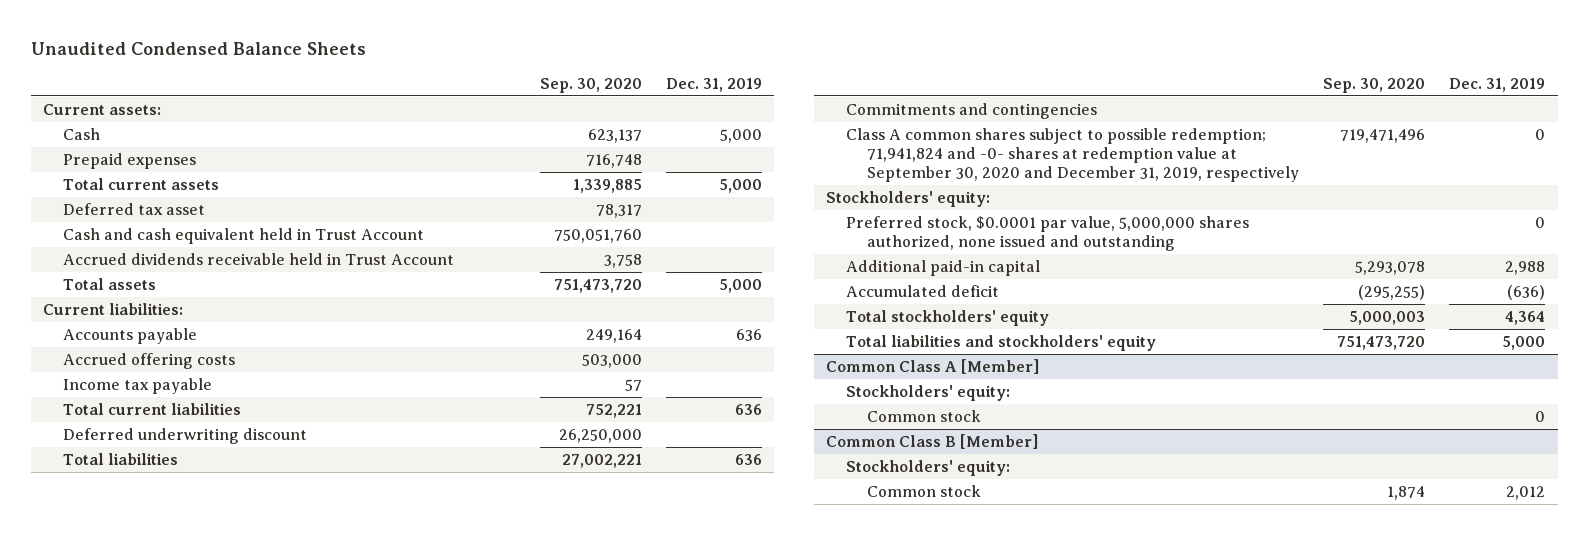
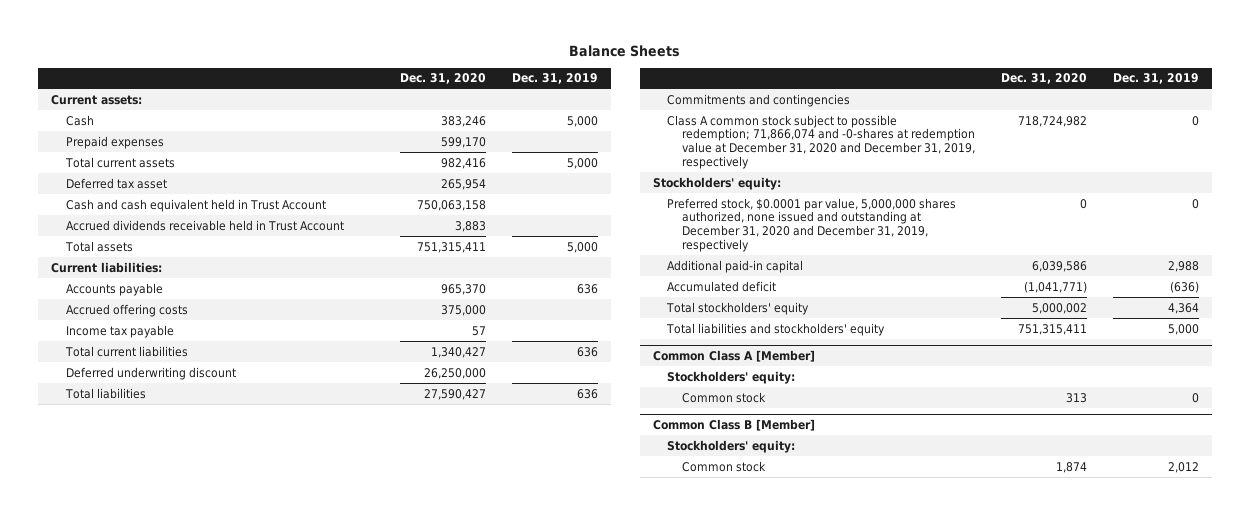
- Unaudited Condensed Balance Sheets
+ Balance Sheets
- | Sep. 30, 2020 | Dec. 31, 2019
+ | Dec. 31, 2020 | Dec. 31, 2019
- Class A common shares subject to possible redemption; 71,941,824 and -0- shares at redemption value at September 30, 2020 and December 31, 2019, respectively | 719,471,496 | 0
+ Class A common stock subject to possible redemption; 71,866,074 and -0-shares at redemption value at December 31, 2020 and December 31, 2019, respectively | 718,724,982 | 0
- Preferred stock, $0.0001 par value, 5,000,000 shares authorized, none issued and outstanding | | 0
+ Preferred stock, $0.0001 par value, 5,000,000 shares authorized, none issued and outstanding at December 31, 2020 and December 31, 2019, respectively | 0 | 0

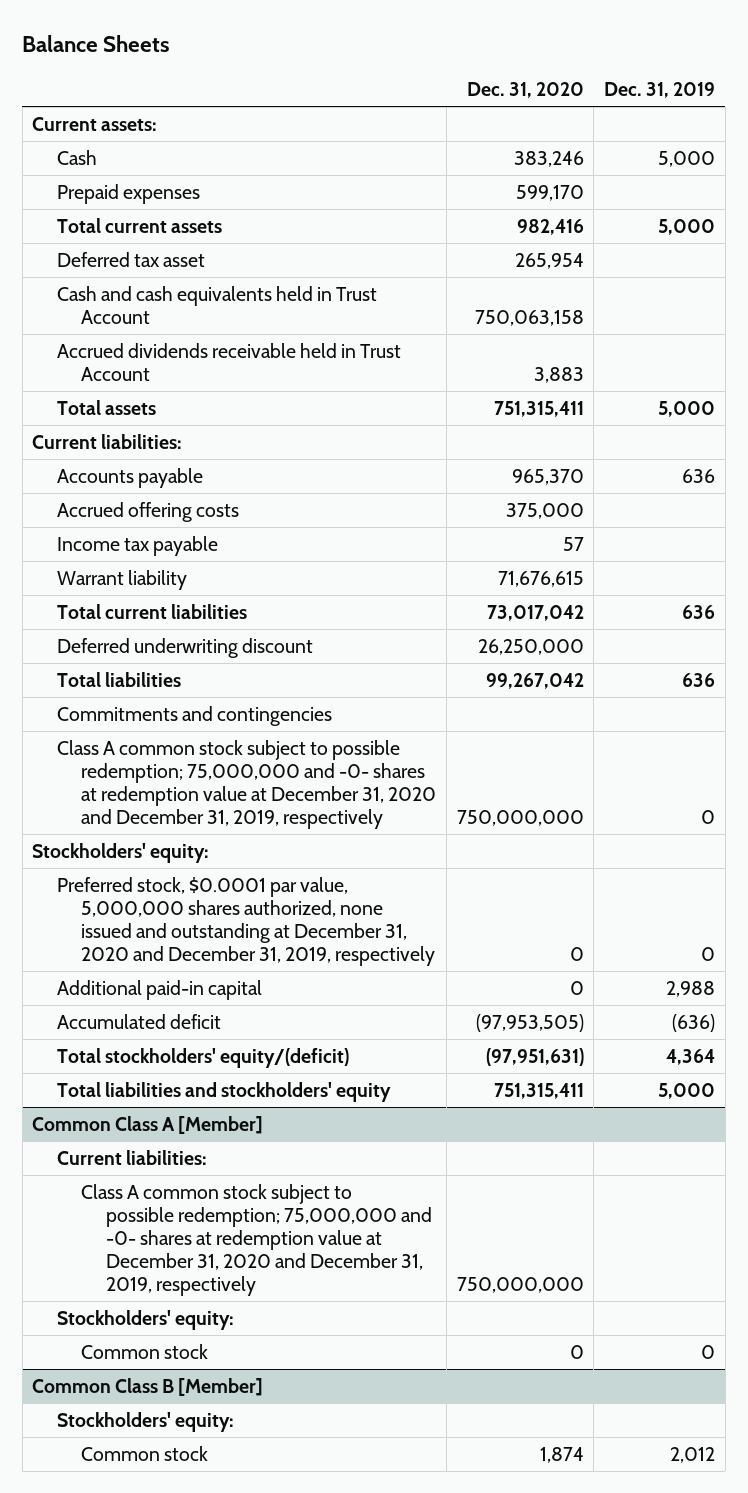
- Cash and cash equivalent held in Trust Account | 750,063,158 |
+ Cash and cash equivalents held in Trust Account | 750,063,158 |
- Total current liabilities | 1,340,427 | 636
+ Warrant liability | 71,676,615 |
+ Total current liabilities | 73,017,042 | 636
- Total liabilities | 27,590,427 | 636
+ Total liabilities | 99,267,042 | 636
- Class A common stock subject to possible redemption; 71,866,074 and -0-shares at redemption value at December 31, 2020 and December 31, 2019, respectively | 718,724,982 | 0
+ Class A common stock subject to possible redemption; 75,000,000 and -0- shares at redemption value at December 31, 2020 and December 31, 2019, respectively | 750,000,000 | 0
- Additional paid-in capital | 6,039,586 | 2,988
- Accumulated deficit | (1,041,771) | (636)
- Total stockholders' equity | 5,000,002 | 4,364
+ Additional paid-in capital | 0 | 2,988
+ Accumulated deficit | (97,953,505) | (636)
+ Total stockholders' equity/(deficit) | (97,951,631) | 4,364
@ Common Class A [Member]
+ Current liabilities:
+ Class A common stock subject to possible redemption; 75,000,000 and -0- shares at redemption value at December 31, 2020 and December 31, 2019, respectively | 750,000,000 |
- Common stock | 313 | 0
+ Common stock | 0 | 0

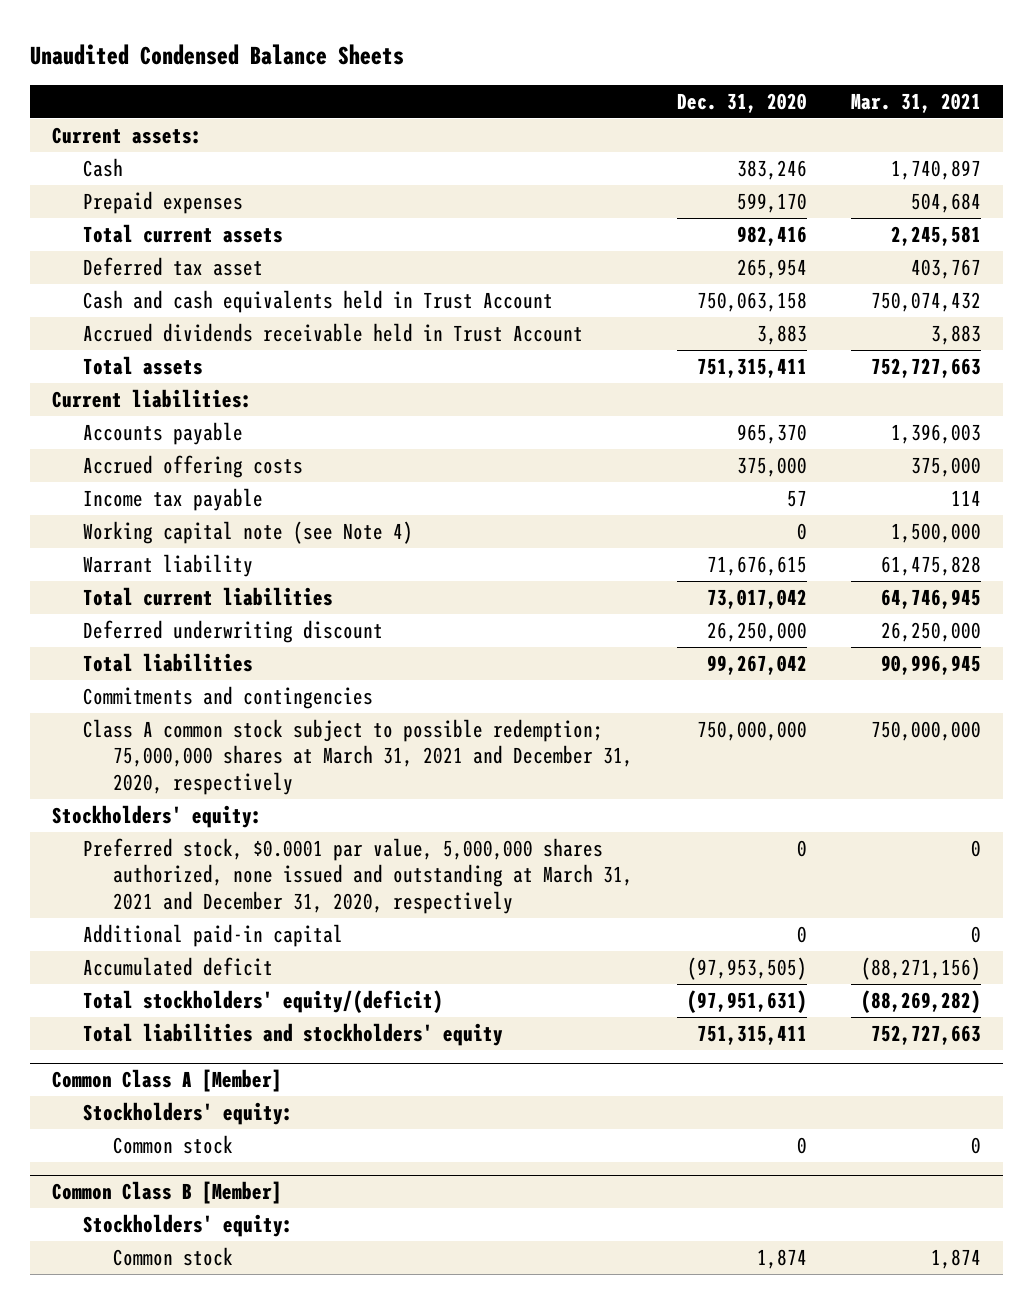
- Balance Sheets
+ Unaudited Condensed Balance Sheets
- | Dec. 31, 2020 | Dec. 31, 2019
+ | Dec. 31, 2020 | Mar. 31, 2021
+ Working capital note (see Note 4) | 0 | 1,500,000
- Class A common stock subject to possible redemption; 75,000,000 and -0- shares at redemption value at December 31, 2020 and December 31, 2019, respectively | 750,000,000 | 0
+ Class A common stock subject to possible redemption; 75,000,000 shares at March 31, 2021 and December 31, 2020, respectively | 750,000,000 | 750,000,000
- Preferred stock, $0.0001 par value, 5,000,000 shares authorized, none issued and outstanding at December 31, 2020 and December 31, 2019, respectively | 0 | 0
+ Preferred stock, $0.0001 par value, 5,000,000 shares authorized, none issued and outstanding at March 31, 2021 and December 31, 2020, respectively | 0 | 0
@ Common Class A [Member]
- Current liabilities:
- Class A common stock subject to possible redemption; 75,000,000 and -0- shares at redemption value at December 31, 2020 and December 31, 2019, respectively | 750,000,000 |

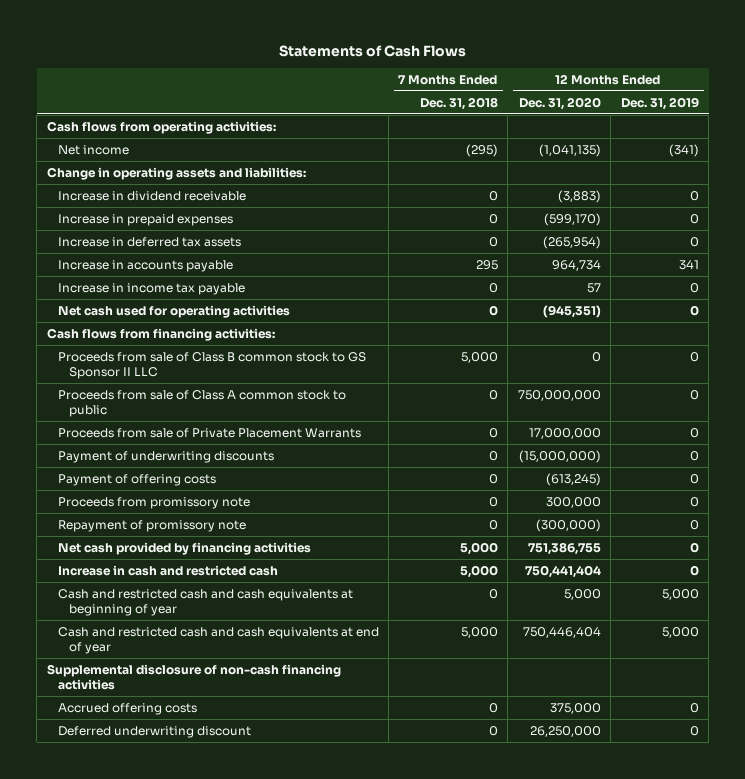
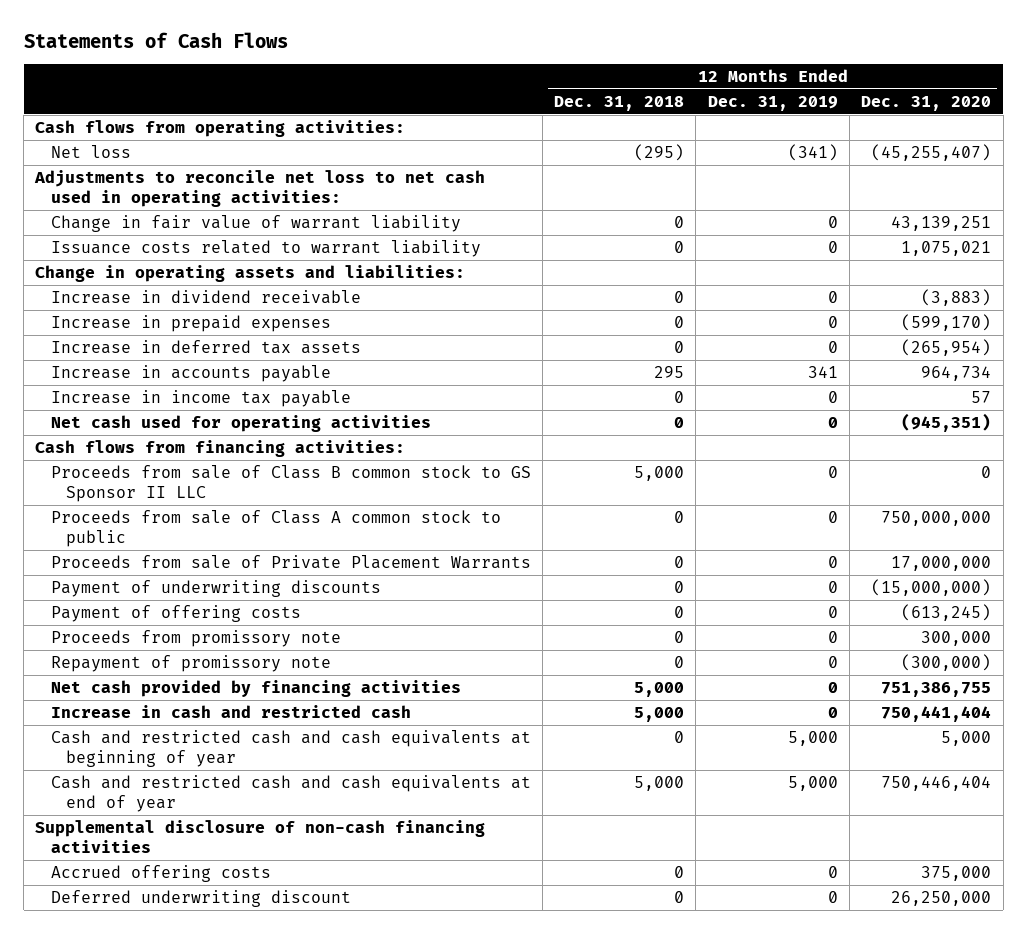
- | 7 Months Ended Dec. 31, 2018 | 12 Months Ended Dec. 31, 2020 | 12 Months Ended Dec. 31, 2019
+ | 12 Months Ended Dec. 31, 2018 | 12 Months Ended Dec. 31, 2019 | 12 Months Ended Dec. 31, 2020
- Net income | (295) | (1,041,135) | (341)
+ Net loss | (295) | (341) | (45,255,407)
+ Adjustments to reconcile net loss to net cash used in operating activities:
+ Change in fair value of warrant liability | 0 | 0 | 43,139,251
+ Issuance costs related to warrant liability | 0 | 0 | 1,075,021

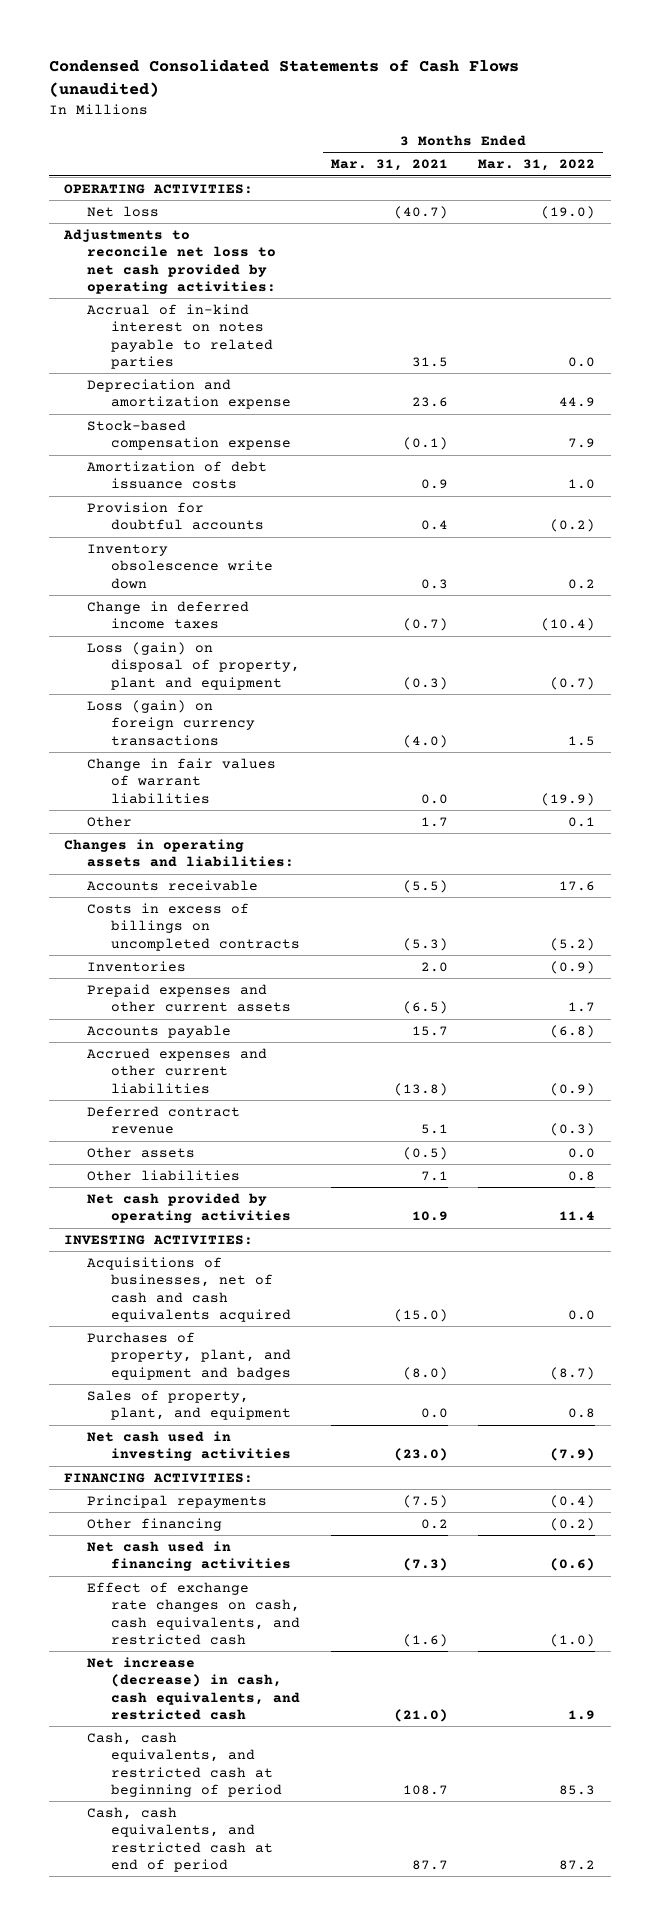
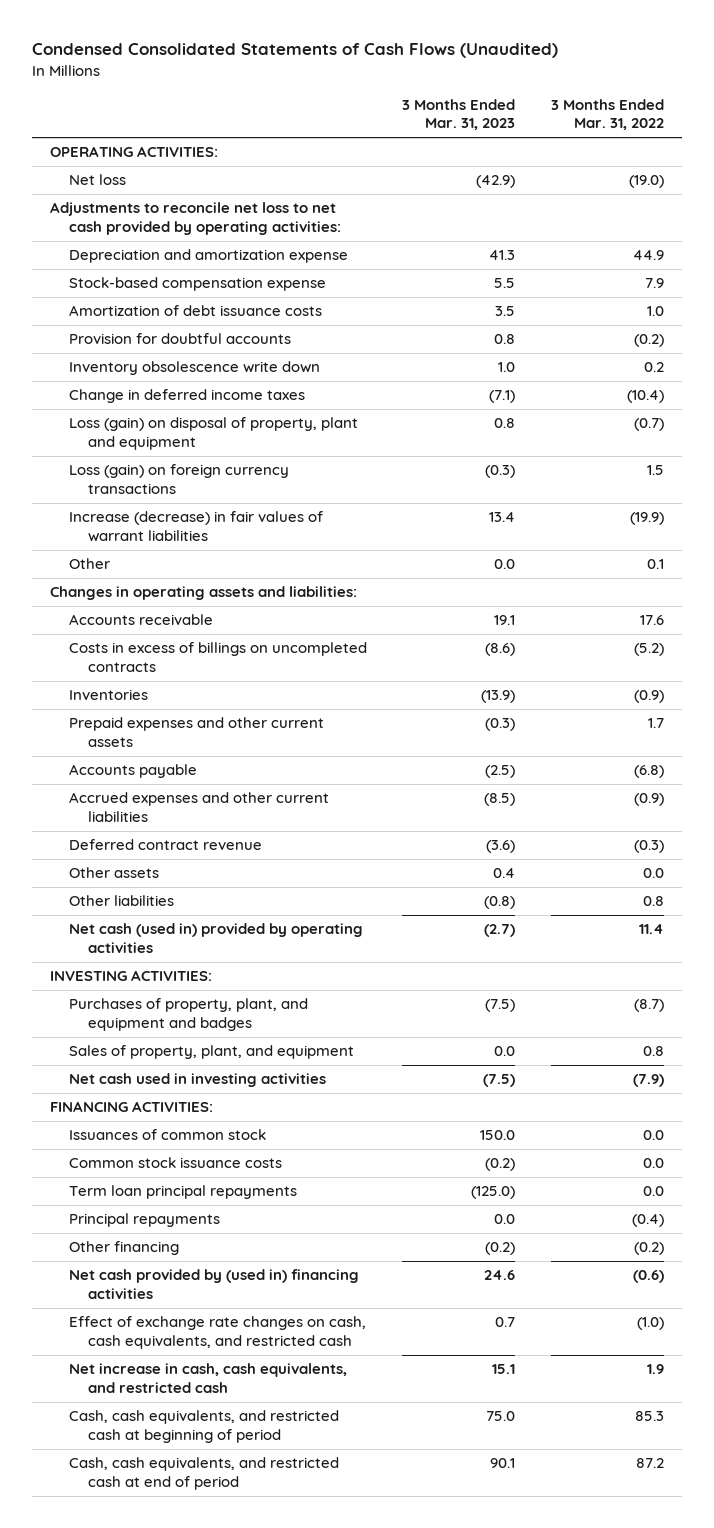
- Condensed Consolidated Statements of Cash Flows (unaudited)
+ Condensed Consolidated Statements of Cash Flows (Unaudited)
- | 3 Months Ended Mar. 31, 2021 | 3 Months Ended Mar. 31, 2022
+ | 3 Months Ended Mar. 31, 2023 | 3 Months Ended Mar. 31, 2022
- Accrual of in-kind interest on notes payable to related parties | 31.5 | 0.0
- Change in fair values of warrant liabilities | 0.0 | (19.9)
+ Increase (decrease) in fair values of warrant liabilities | 13.4 | (19.9)
- Net cash provided by operating activities | 10.9 | 11.4
+ Net cash (used in) provided by operating activities | (2.7) | 11.4
- Acquisitions of businesses, net of cash and cash equivalents acquired | (15.0) | 0.0
+ Issuances of common stock | 150.0 | 0.0
+ Common stock issuance costs | (0.2) | 0.0
+ Term loan principal repayments | (125.0) | 0.0
- Net cash used in financing activities | (7.3) | (0.6)
+ Net cash provided by (used in) financing activities | 24.6 | (0.6)
- Net increase (decrease) in cash, cash equivalents, and restricted cash | (21.0) | 1.9
+ Net increase in cash, cash equivalents, and restricted cash | 15.1 | 1.9

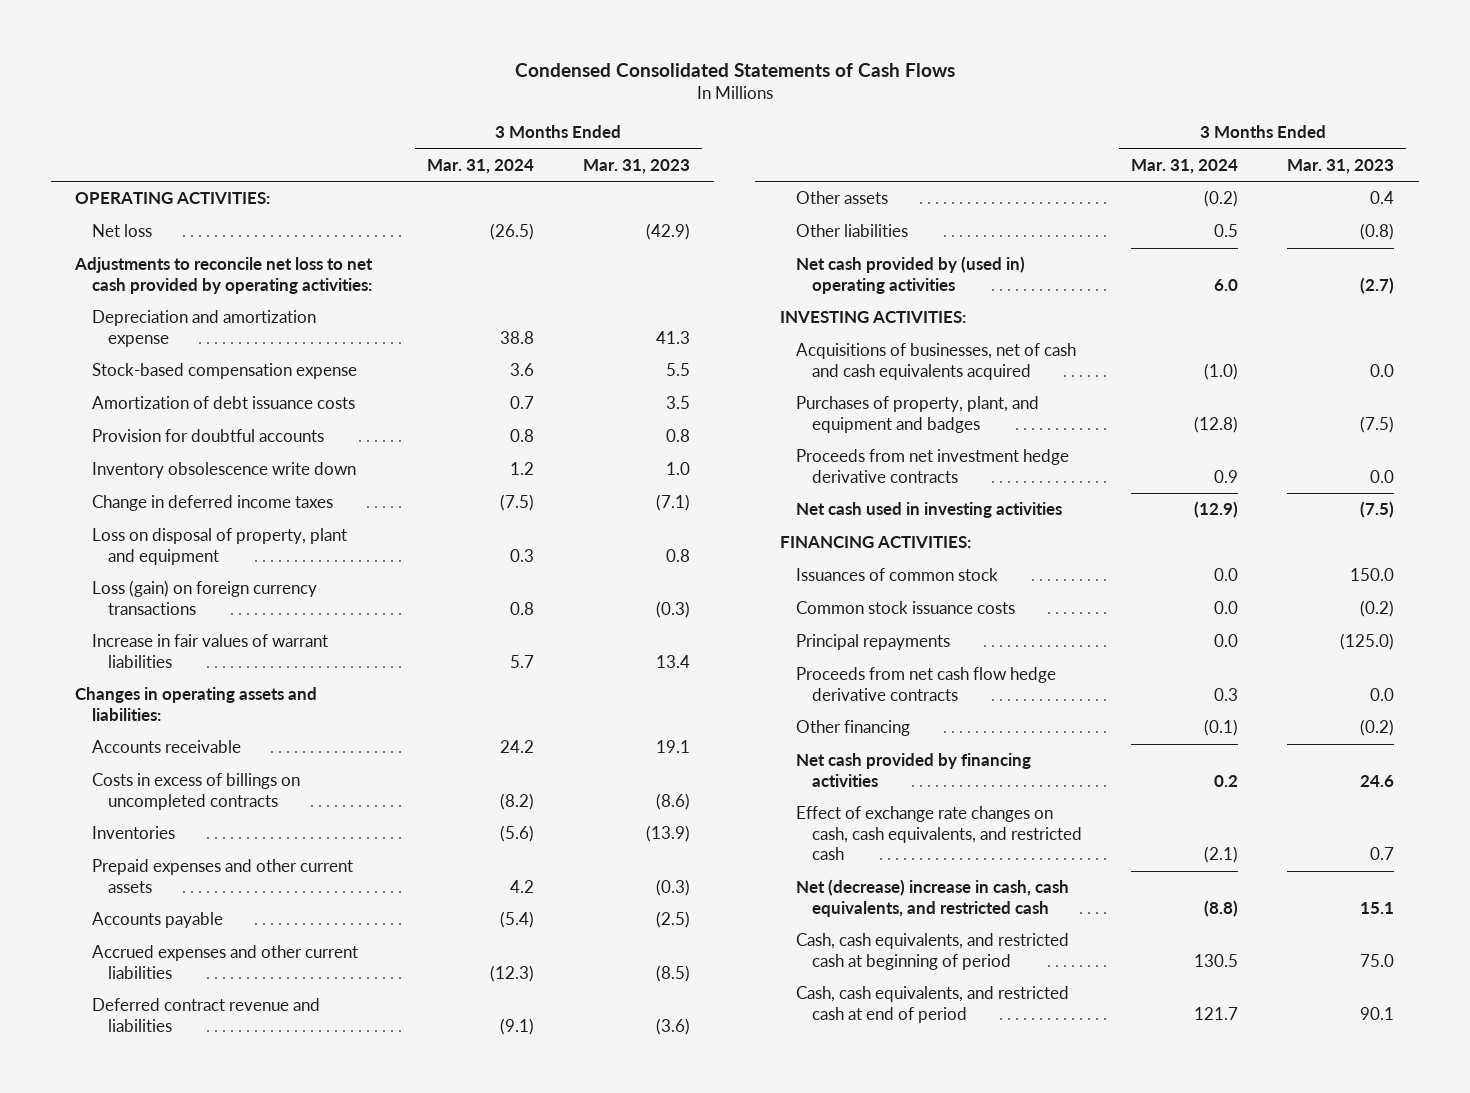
- Condensed Consolidated Statements of Cash Flows (Unaudited)
+ Condensed Consolidated Statements of Cash Flows
- | 3 Months Ended Mar. 31, 2023 | 3 Months Ended Mar. 31, 2022
+ | 3 Months Ended Mar. 31, 2024 | 3 Months Ended Mar. 31, 2023
- Loss (gain) on disposal of property, plant and equipment | 0.8 | (0.7)
+ Loss on disposal of property, plant and equipment | 0.3 | 0.8
- Increase (decrease) in fair values of warrant liabilities | 13.4 | (19.9)
- Other | 0.0 | 0.1
+ Increase in fair values of warrant liabilities | 5.7 | 13.4
- Deferred contract revenue | (3.6) | (0.3)
+ Deferred contract revenue and liabilities | (9.1) | (3.6)
- Net cash (used in) provided by operating activities | (2.7) | 11.4
+ Net cash provided by (used in) operating activities | 6.0 | (2.7)
+ Acquisitions of businesses, net of cash and cash equivalents acquired | (1.0) | 0.0
- Sales of property, plant, and equipment | 0.0 | 0.8
+ Proceeds from net investment hedge derivative contracts | 0.9 | 0.0
- Term loan principal repayments | (125.0) | 0.0
- Principal repayments | 0.0 | (0.4)
+ Principal repayments | 0.0 | (125.0)
+ Proceeds from net cash flow hedge derivative contracts | 0.3 | 0.0
- Net cash provided by (used in) financing activities | 24.6 | (0.6)
+ Net cash provided by financing activities | 0.2 | 24.6
- Net increase in cash, cash equivalents, and restricted cash | 15.1 | 1.9
+ Net (decrease) increase in cash, cash equivalents, and restricted cash | (8.8) | 15.1

